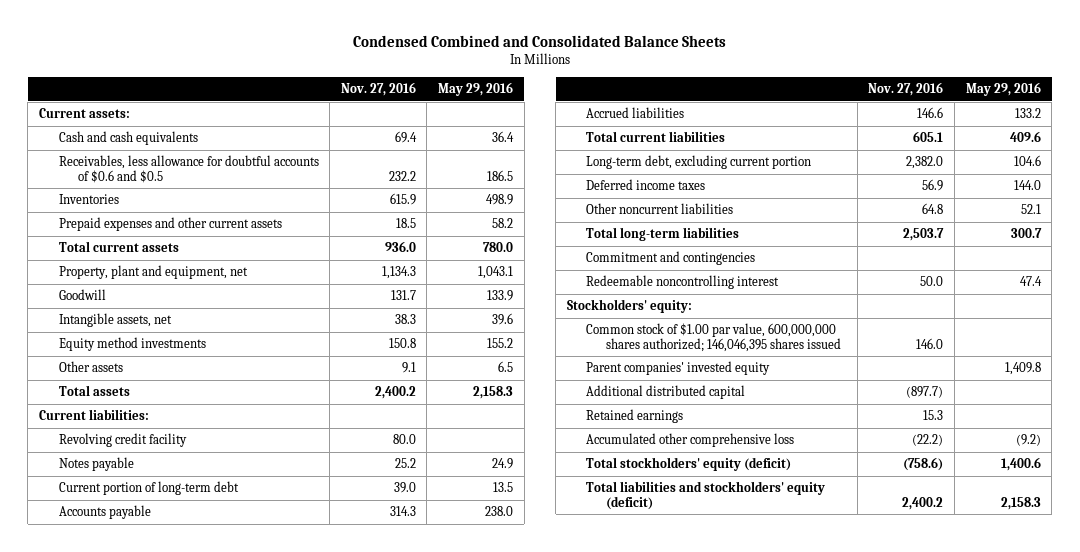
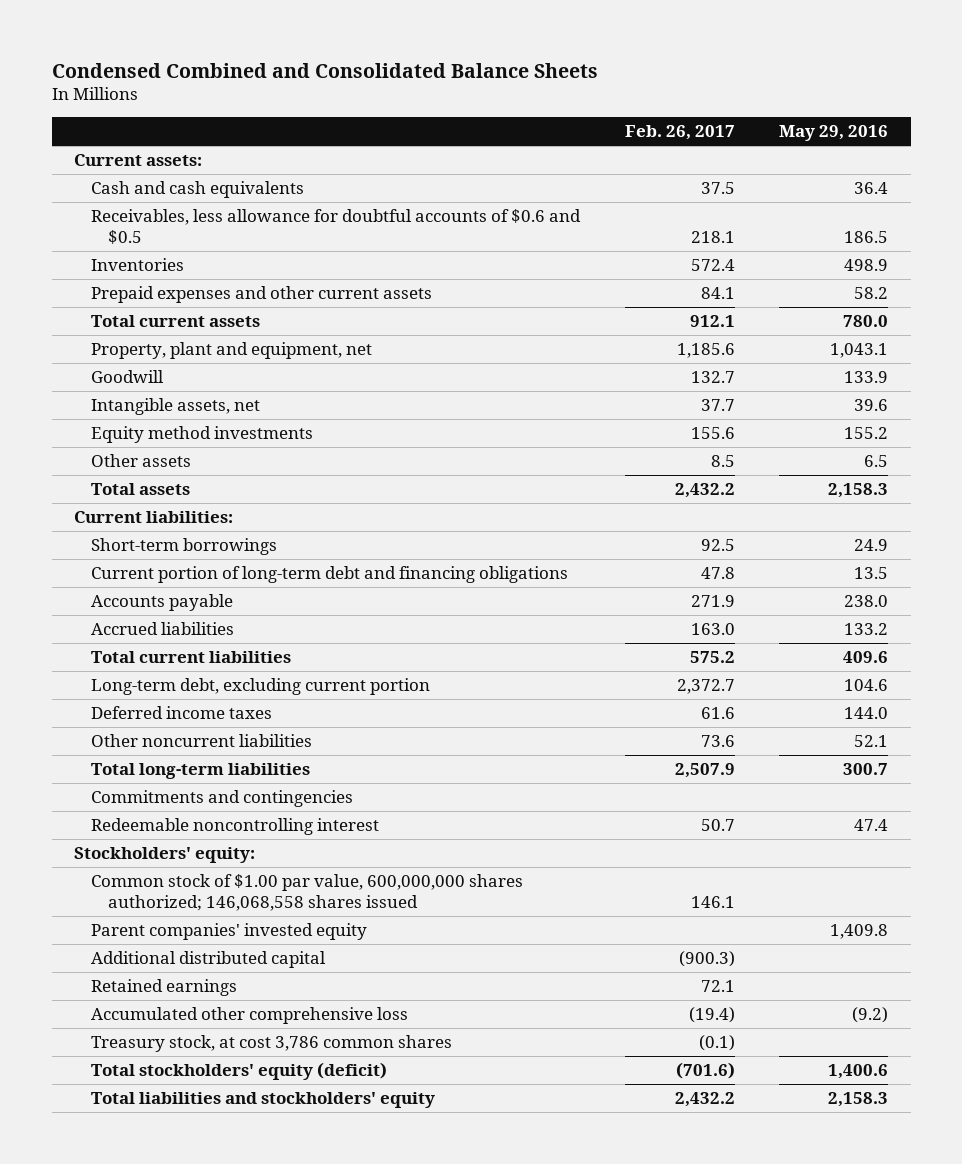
- | Nov. 27, 2016 | May 29, 2016
+ | Feb. 26, 2017 | May 29, 2016
- Revolving credit facility | 80.0 |
- Notes payable | 25.2 | 24.9
- Current portion of long-term debt | 39.0 | 13.5
+ Short-term borrowings | 92.5 | 24.9
+ Current portion of long-term debt and financing obligations | 47.8 | 13.5
- Commitment and contingencies
+ Commitments and contingencies
- Common stock of $1.00 par value, 600,000,000 shares authorized; 146,046,395 shares issued | 146.0 |
+ Common stock of $1.00 par value, 600,000,000 shares authorized; 146,068,558 shares issued | 146.1 |
+ Treasury stock, at cost 3,786 common shares | (0.1) |
- Total liabilities and stockholders' equity (deficit) | 2,400.2 | 2,158.3
+ Total liabilities and stockholders' equity | 2,432.2 | 2,158.3

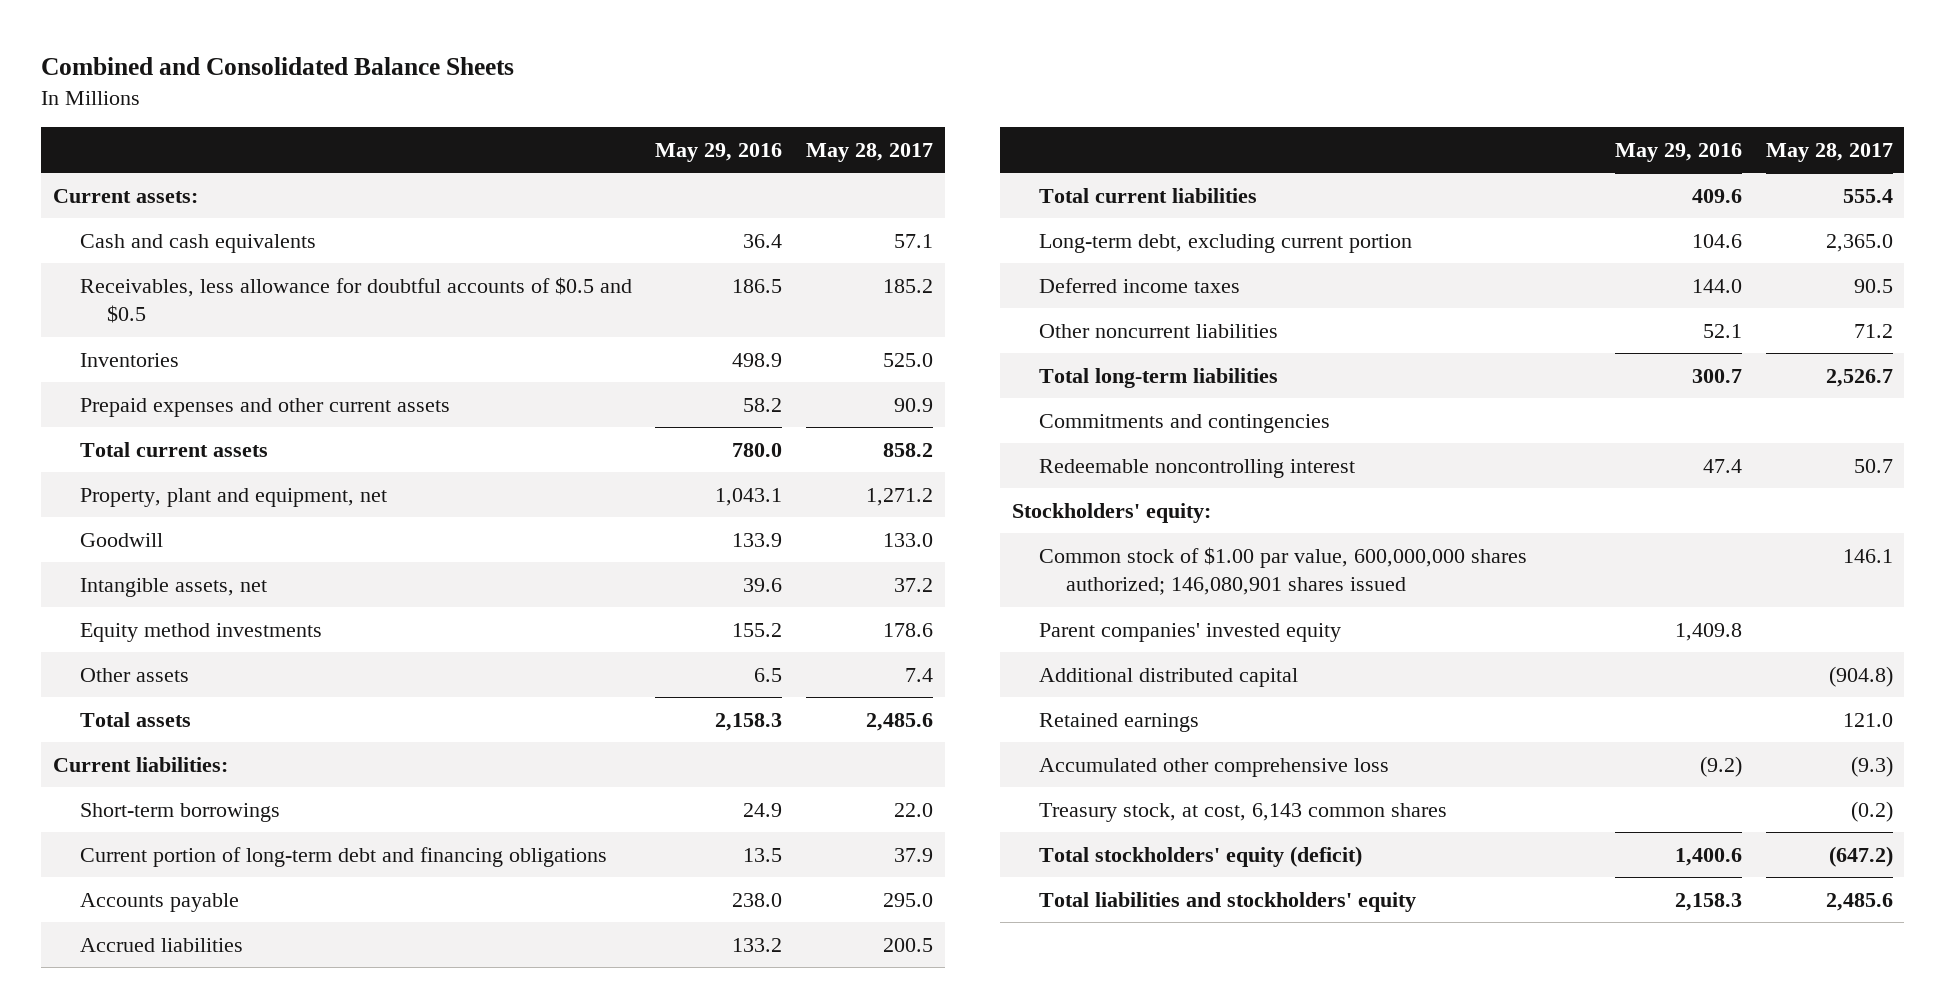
- Condensed Combined and Consolidated Balance Sheets
+ Combined and Consolidated Balance Sheets
- | Feb. 26, 2017 | May 29, 2016
+ | May 29, 2016 | May 28, 2017
- Receivables, less allowance for doubtful accounts of $0.6 and $0.5 | 218.1 | 186.5
+ Receivables, less allowance for doubtful accounts of $0.5 and $0.5 | 186.5 | 185.2
- Common stock of $1.00 par value, 600,000,000 shares authorized; 146,068,558 shares issued | 146.1 |
+ Common stock of $1.00 par value, 600,000,000 shares authorized; 146,080,901 shares issued | | 146.1
- Treasury stock, at cost 3,786 common shares | (0.1) |
+ Treasury stock, at cost, 6,143 common shares | | (0.2)

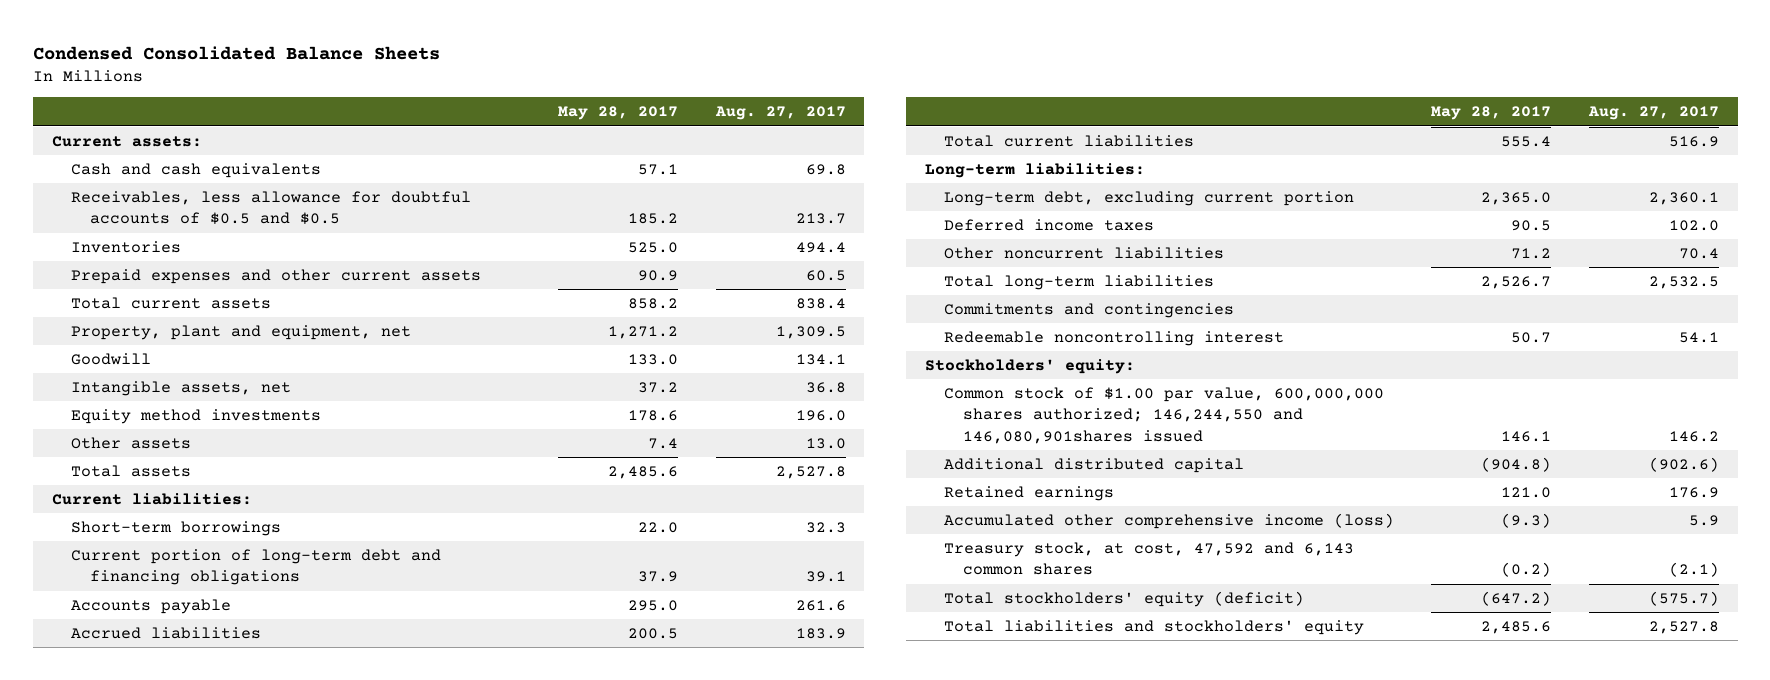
- Combined and Consolidated Balance Sheets
+ Condensed Consolidated Balance Sheets
- | May 29, 2016 | May 28, 2017
+ | May 28, 2017 | Aug. 27, 2017
+ Long-term liabilities:
- Common stock of $1.00 par value, 600,000,000 shares authorized; 146,080,901 shares issued | | 146.1
- Parent companies' invested equity | 1,409.8 |
+ Common stock of $1.00 par value, 600,000,000 shares authorized; 146,244,550 and 146,080,901shares issued | 146.1 | 146.2
- Accumulated other comprehensive loss | (9.2) | (9.3)
- Treasury stock, at cost, 6,143 common shares | | (0.2)
+ Accumulated other comprehensive income (loss) | (9.3) | 5.9
+ Treasury stock, at cost, 47,592 and 6,143 common shares | (0.2) | (2.1)

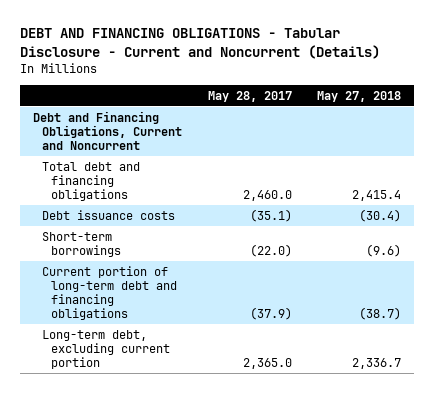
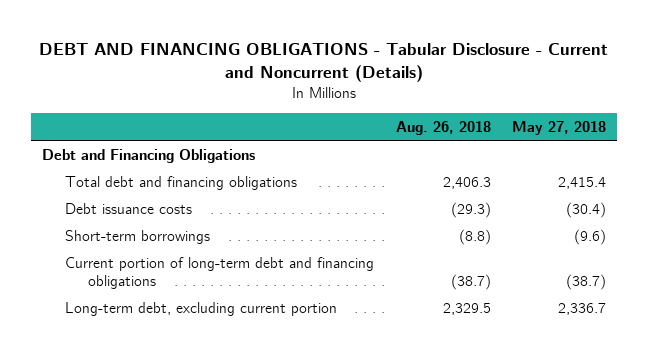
- | May 28, 2017 | May 27, 2018
+ | Aug. 26, 2018 | May 27, 2018
- Debt and Financing Obligations, Current and Noncurrent
+ Debt and Financing Obligations

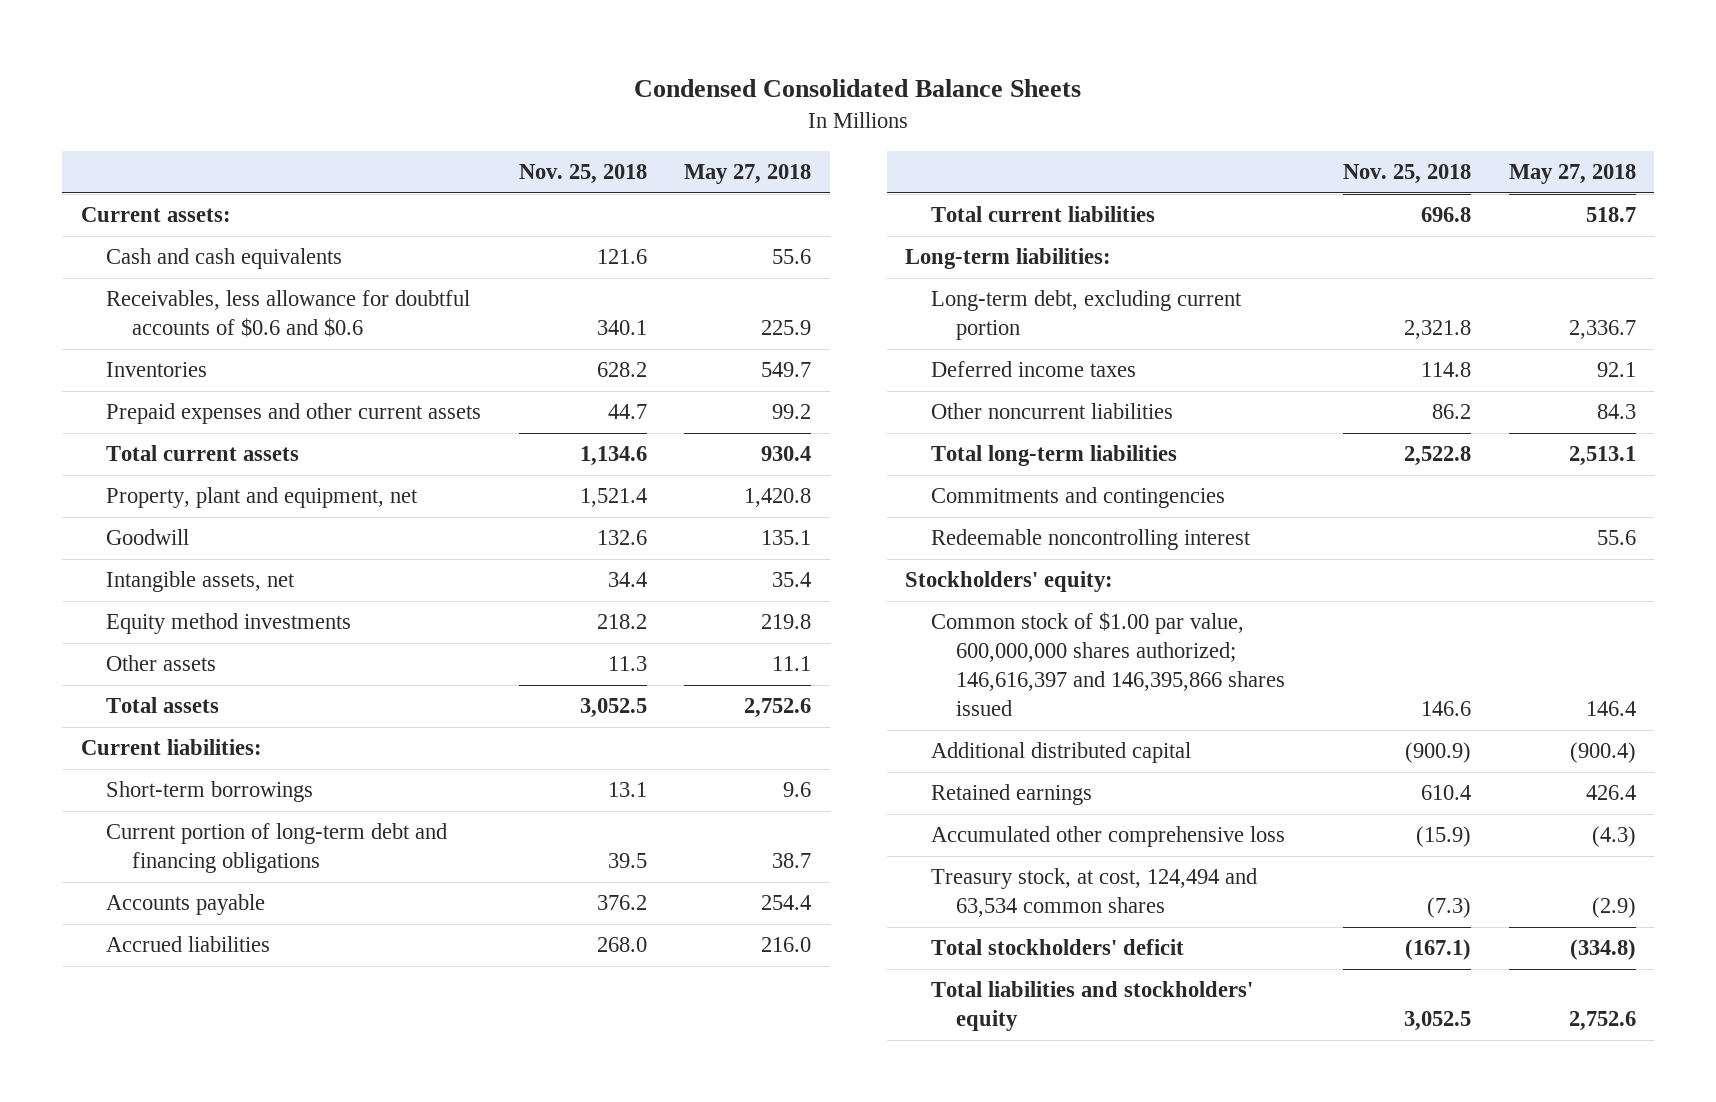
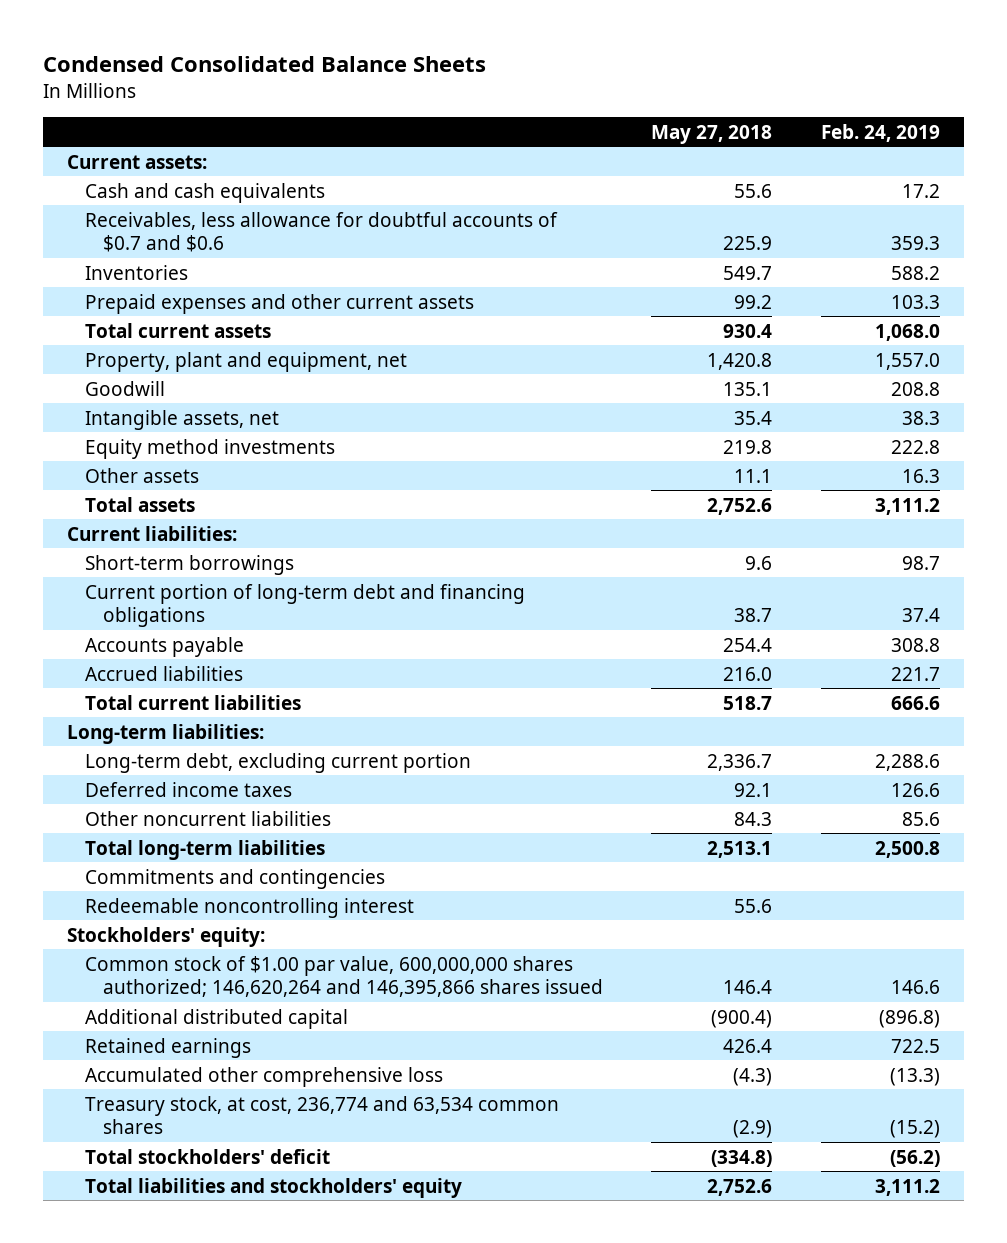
- | Nov. 25, 2018 | May 27, 2018
+ | May 27, 2018 | Feb. 24, 2019
- Receivables, less allowance for doubtful accounts of $0.6 and $0.6 | 340.1 | 225.9
+ Receivables, less allowance for doubtful accounts of $0.7 and $0.6 | 225.9 | 359.3
- Common stock of $1.00 par value, 600,000,000 shares authorized; 146,616,397 and 146,395,866 shares issued | 146.6 | 146.4
+ Common stock of $1.00 par value, 600,000,000 shares authorized; 146,620,264 and 146,395,866 shares issued | 146.4 | 146.6
- Treasury stock, at cost, 124,494 and 63,534 common shares | (7.3) | (2.9)
+ Treasury stock, at cost, 236,774 and 63,534 common shares | (2.9) | (15.2)

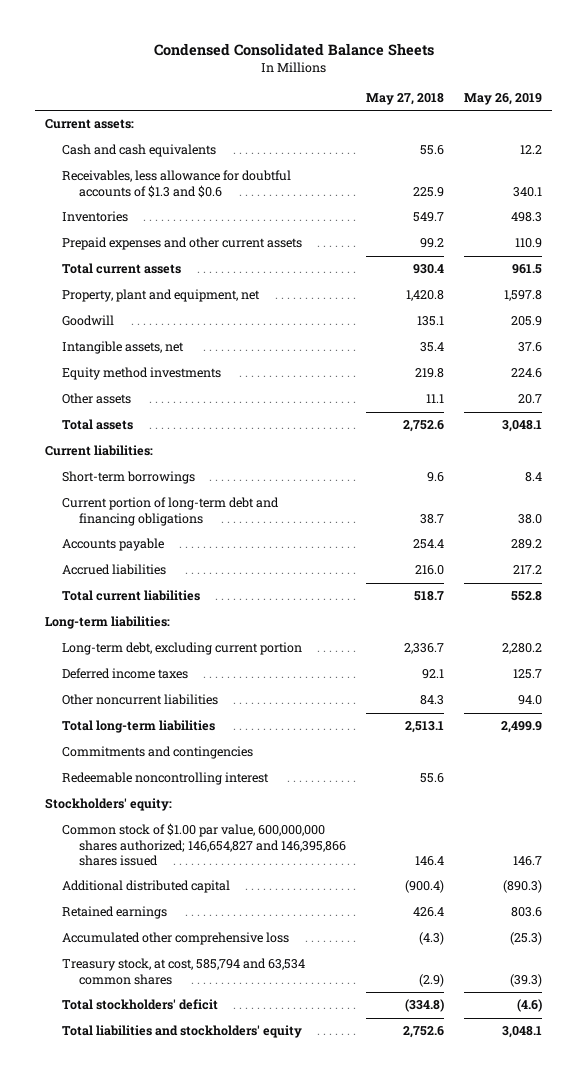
- | May 27, 2018 | Feb. 24, 2019
+ | May 27, 2018 | May 26, 2019
- Receivables, less allowance for doubtful accounts of $0.7 and $0.6 | 225.9 | 359.3
+ Receivables, less allowance for doubtful accounts of $1.3 and $0.6 | 225.9 | 340.1
- Common stock of $1.00 par value, 600,000,000 shares authorized; 146,620,264 and 146,395,866 shares issued | 146.4 | 146.6
+ Common stock of $1.00 par value, 600,000,000 shares authorized; 146,654,827 and 146,395,866 shares issued | 146.4 | 146.7
- Treasury stock, at cost, 236,774 and 63,534 common shares | (2.9) | (15.2)
+ Treasury stock, at cost, 585,794 and 63,534 common shares | (2.9) | (39.3)

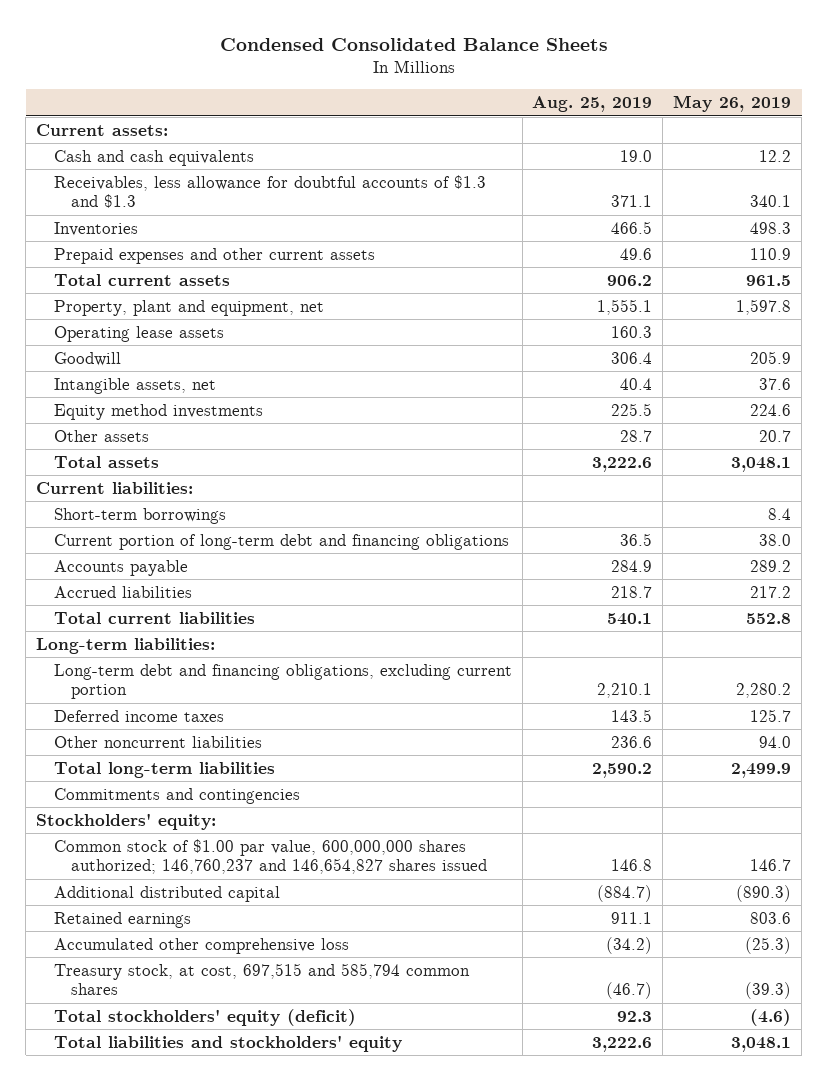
- | May 27, 2018 | May 26, 2019
+ | Aug. 25, 2019 | May 26, 2019
- Receivables, less allowance for doubtful accounts of $1.3 and $0.6 | 225.9 | 340.1
+ Receivables, less allowance for doubtful accounts of $1.3 and $1.3 | 371.1 | 340.1
+ Operating lease assets | 160.3 |
- Long-term debt, excluding current portion | 2,336.7 | 2,280.2
+ Long-term debt and financing obligations, excluding current portion | 2,210.1 | 2,280.2
- Redeemable noncontrolling interest | 55.6 |
- Common stock of $1.00 par value, 600,000,000 shares authorized; 146,654,827 and 146,395,866 shares issued | 146.4 | 146.7
+ Common stock of $1.00 par value, 600,000,000 shares authorized; 146,760,237 and 146,654,827 shares issued | 146.8 | 146.7
- Treasury stock, at cost, 585,794 and 63,534 common shares | (2.9) | (39.3)
- Total stockholders' deficit | (334.8) | (4.6)
+ Treasury stock, at cost, 697,515 and 585,794 common shares | (46.7) | (39.3)
+ Total stockholders' equity (deficit) | 92.3 | (4.6)

